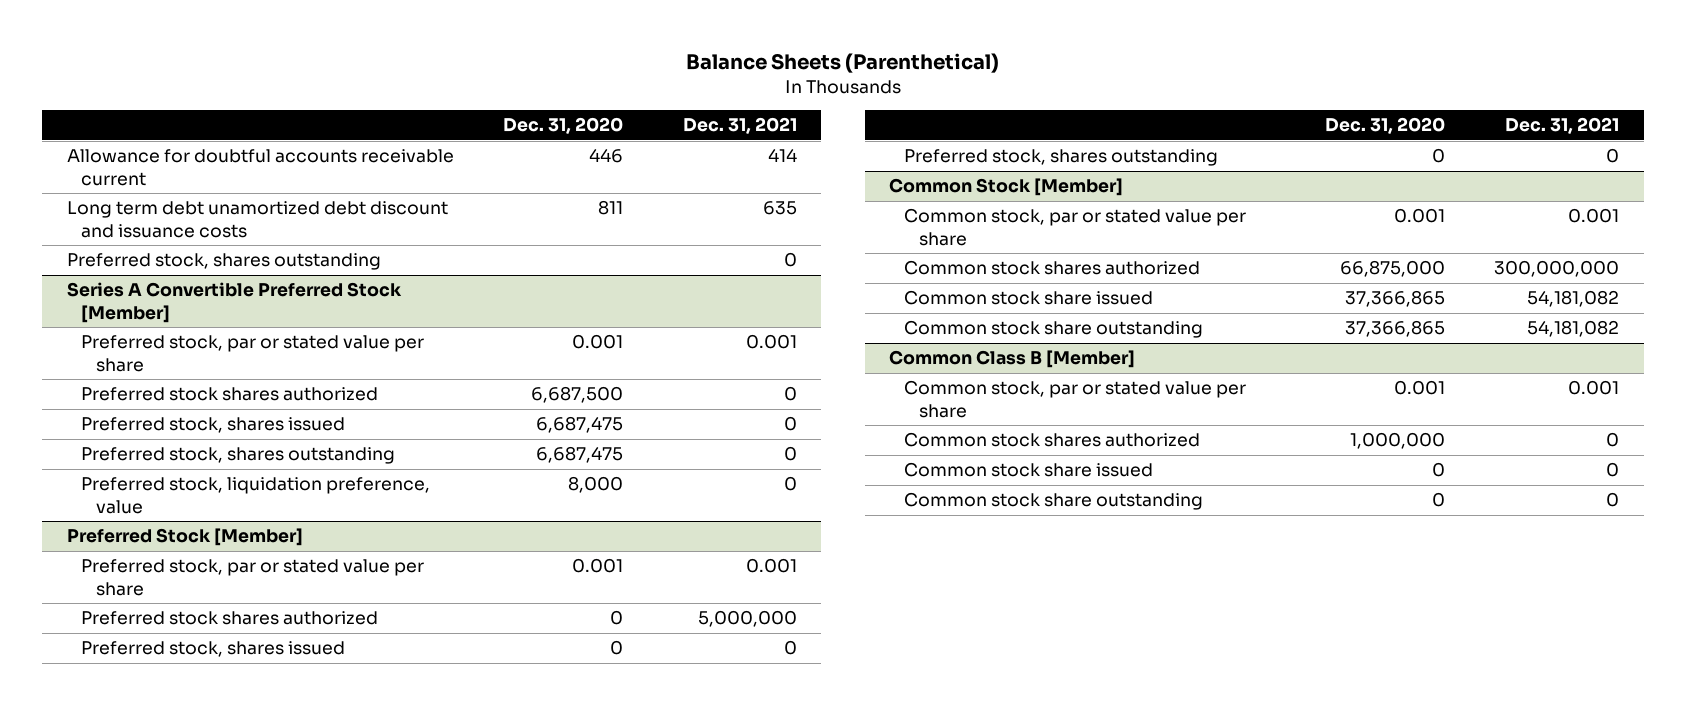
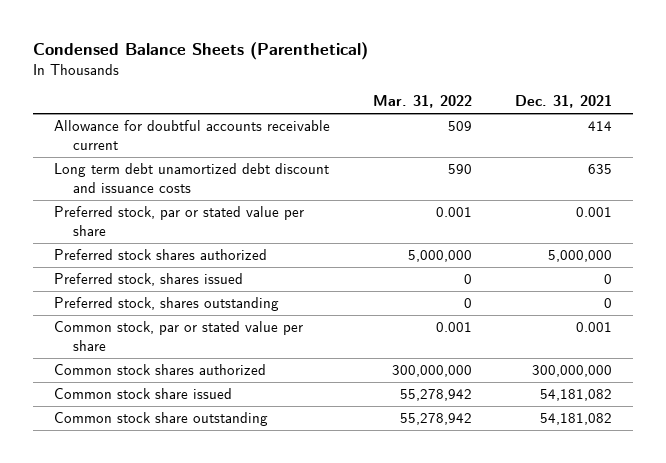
- Balance Sheets (Parenthetical)
+ Condensed Balance Sheets (Parenthetical)
- | Dec. 31, 2020 | Dec. 31, 2021
+ | Mar. 31, 2022 | Dec. 31, 2021
- Preferred stock, shares outstanding | | 0
- Series A Convertible Preferred Stock [Member]
- Preferred stock shares authorized | 6,687,500 | 0
- Preferred stock, shares issued | 6,687,475 | 0
- Preferred stock, shares outstanding | 6,687,475 | 0
- Preferred stock, liquidation preference, value | 8,000 | 0
- Preferred Stock [Member]
- Preferred stock, par or stated value per share | 0.001 | 0.001
- Common Stock [Member]
- Common Class B [Member]
- Common stock, par or stated value per share | 0.001 | 0.001
- Common stock shares authorized | 1,000,000 | 0
- Common stock share issued | 0 | 0
- Common stock share outstanding | 0 | 0

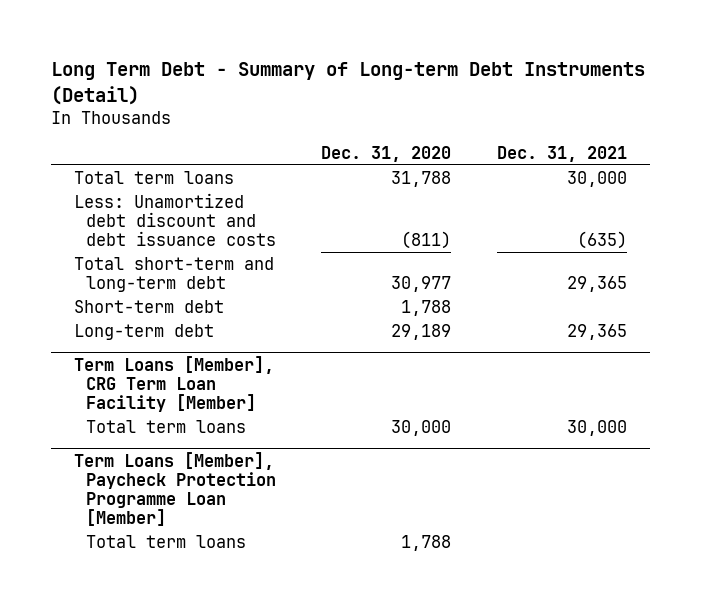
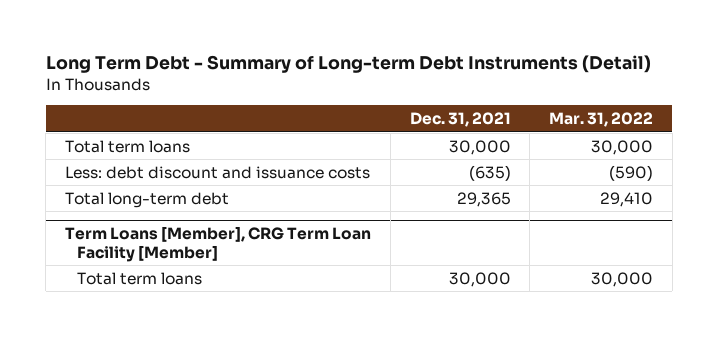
- | Dec. 31, 2020 | Dec. 31, 2021
+ | Dec. 31, 2021 | Mar. 31, 2022
- Less: Unamortized debt discount and debt issuance costs | (811) | (635)
- Total short-term and long-term debt | 30,977 | 29,365
- Short-term debt | 1,788 |
- Long-term debt | 29,189 | 29,365
+ Less: debt discount and issuance costs | (635) | (590)
+ Total long-term debt | 29,365 | 29,410
- Term Loans [Member], Paycheck Protection Programme Loan [Member]
- Total term loans | 1,788 |

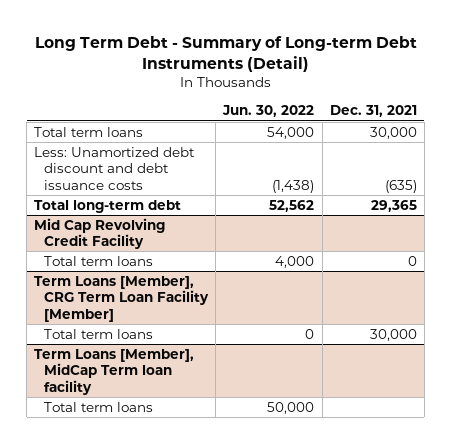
- | Dec. 31, 2021 | Mar. 31, 2022
+ | Jun. 30, 2022 | Dec. 31, 2021
- Less: debt discount and issuance costs | (635) | (590)
+ Less: Unamortized debt discount and debt issuance costs | (1,438) | (635)
+ Mid Cap Revolving Credit Facility
+ Total term loans | 4,000 | 0
+ Term Loans [Member], MidCap Term loan facility
+ Total term loans | 50,000 |

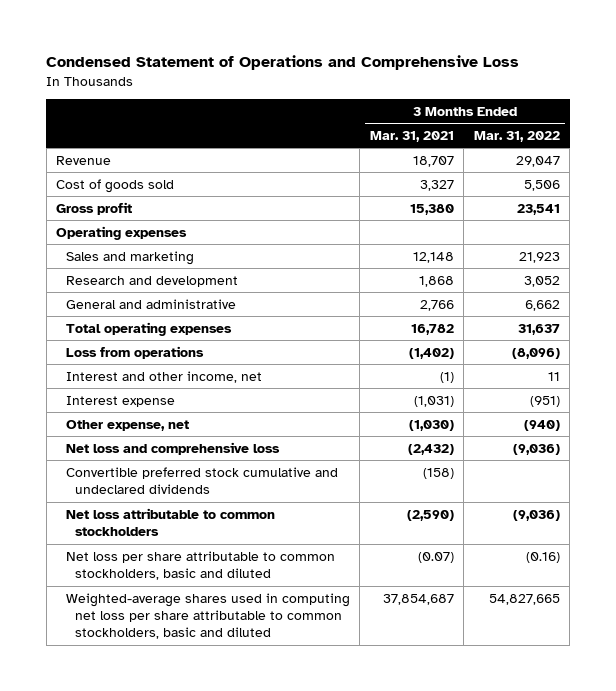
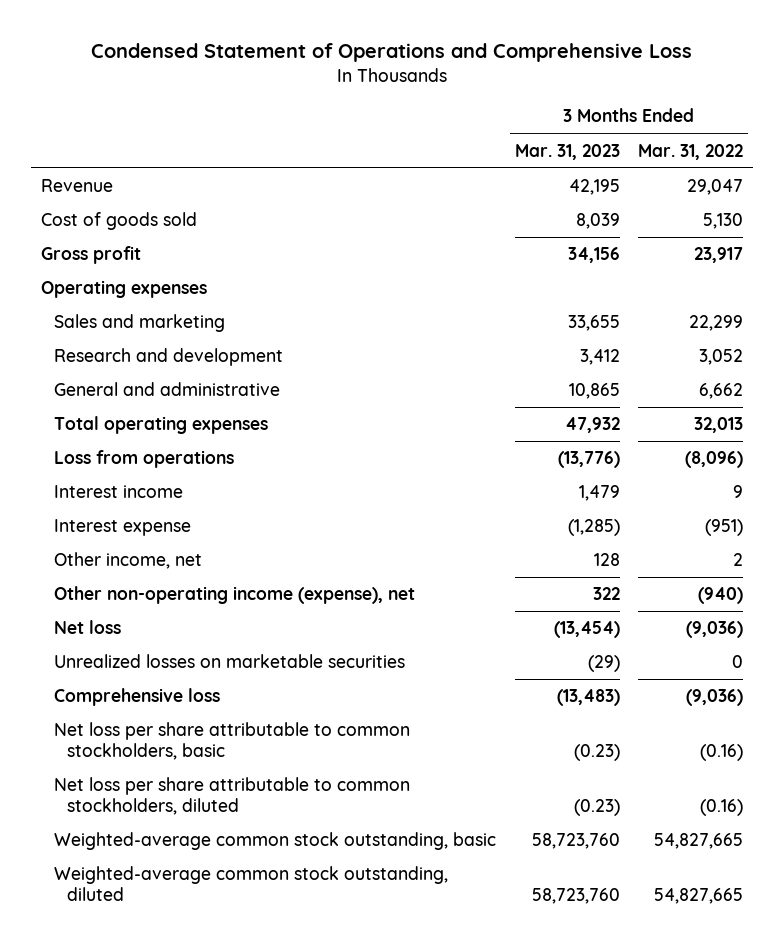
- | 3 Months Ended Mar. 31, 2021 | 3 Months Ended Mar. 31, 2022
+ | 3 Months Ended Mar. 31, 2023 | 3 Months Ended Mar. 31, 2022
- Cost of goods sold | 3,327 | 5,506
- Gross profit | 15,380 | 23,541
+ Cost of goods sold | 8,039 | 5,130
+ Gross profit | 34,156 | 23,917
- Sales and marketing | 12,148 | 21,923
+ Sales and marketing | 33,655 | 22,299
- Total operating expenses | 16,782 | 31,637
+ Total operating expenses | 47,932 | 32,013
- Interest and other income, net | (1) | 11
+ Interest income | 1,479 | 9
- Other expense, net | (1,030) | (940)
- Net loss and comprehensive loss | (2,432) | (9,036)
- Convertible preferred stock cumulative and undeclared dividends | (158) |
- Net loss attributable to common stockholders | (2,590) | (9,036)
- Net loss per share attributable to common stockholders, basic and diluted | (0.07) | (0.16)
- Weighted-average shares used in computing net loss per share attributable to common stockholders, basic and diluted | 37,854,687 | 54,827,665
+ Other income, net | 128 | 2
+ Other non-operating income (expense), net | 322 | (940)
+ Net loss | (13,454) | (9,036)
+ Unrealized losses on marketable securities | (29) | 0
+ Comprehensive loss | (13,483) | (9,036)
+ Net loss per share attributable to common stockholders, basic | (0.23) | (0.16)
+ Net loss per share attributable to common stockholders, diluted | (0.23) | (0.16)
+ Weighted-average common stock outstanding, basic | 58,723,760 | 54,827,665
+ Weighted-average common stock outstanding, diluted | 58,723,760 | 54,827,665

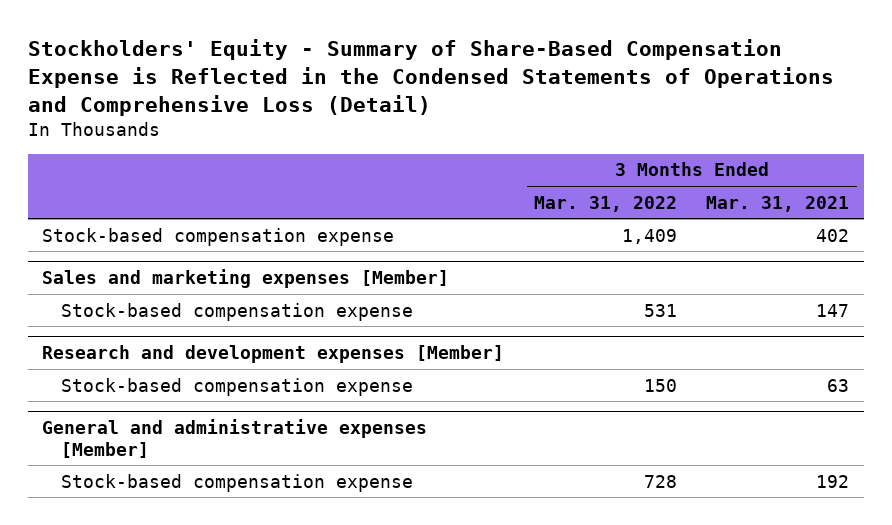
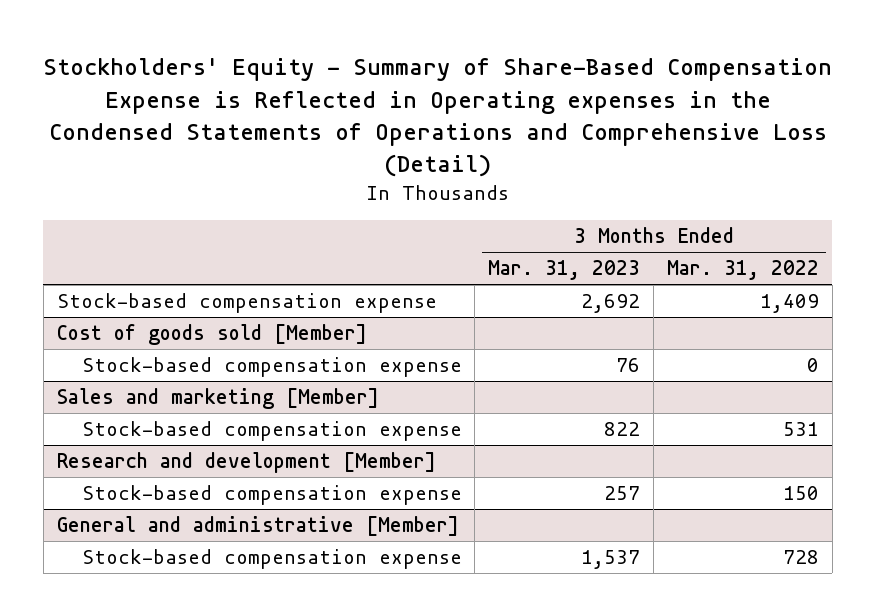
- Stockholders' Equity - Summary of Share-Based Compensation Expense is Reflected in the Condensed Statements of Operations and Comprehensive Loss (Detail)
+ Stockholders' Equity - Summary of Share-Based Compensation Expense is Reflected in Operating expenses in the Condensed Statements of Operations and Comprehensive Loss (Detail)
- | 3 Months Ended Mar. 31, 2022 | 3 Months Ended Mar. 31, 2021
+ | 3 Months Ended Mar. 31, 2023 | 3 Months Ended Mar. 31, 2022
- Sales and marketing expenses [Member]
+ Cost of goods sold [Member]
+ Stock-based compensation expense | 76 | 0
+ Sales and marketing [Member]
- Research and development expenses [Member]
+ Research and development [Member]
- General and administrative expenses [Member]
+ General and administrative [Member]

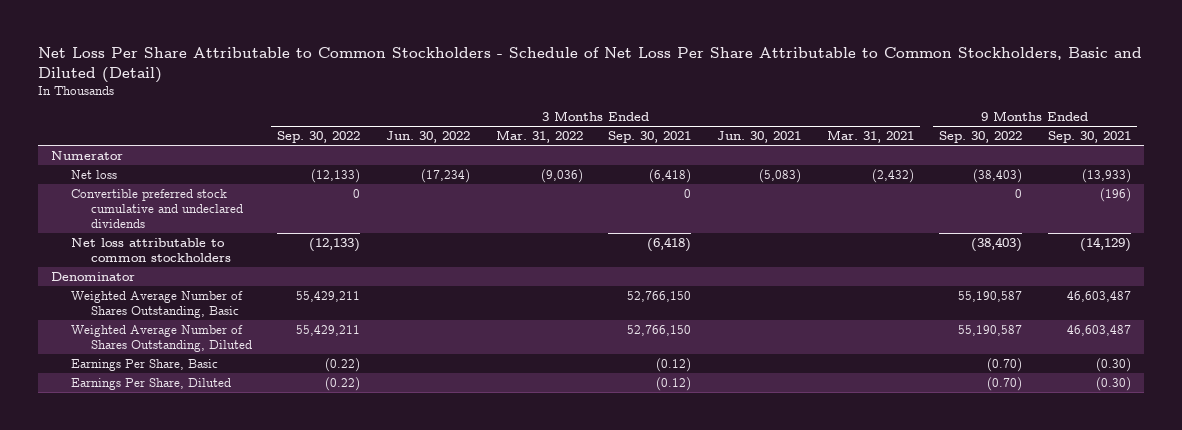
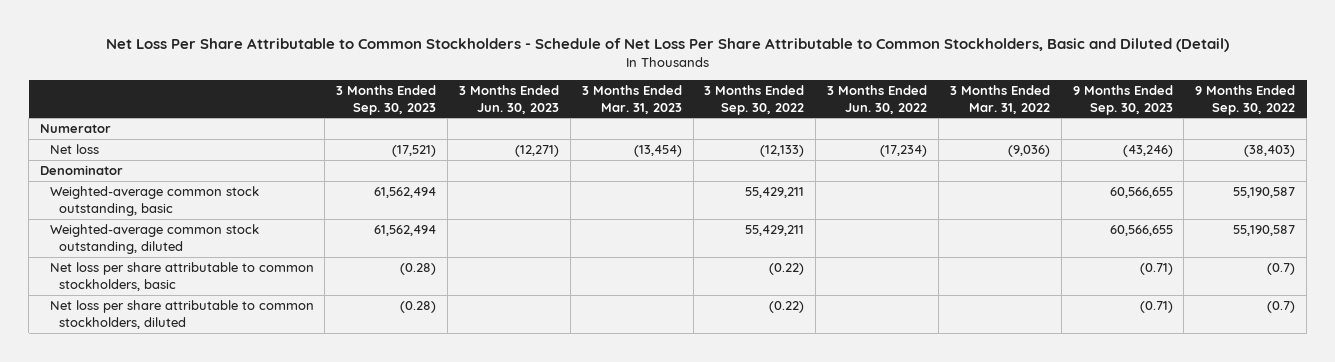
- | 3 Months Ended Sep. 30, 2022 | 3 Months Ended Jun. 30, 2022 | 3 Months Ended Mar. 31, 2022 | 3 Months Ended Sep. 30, 2021 | 3 Months Ended Jun. 30, 2021 | 3 Months Ended Mar. 31, 2021 | 9 Months Ended Sep. 30, 2022 | 9 Months Ended Sep. 30, 2021
+ | 3 Months Ended Sep. 30, 2023 | 3 Months Ended Jun. 30, 2023 | 3 Months Ended Mar. 31, 2023 | 3 Months Ended Sep. 30, 2022 | 3 Months Ended Jun. 30, 2022 | 3 Months Ended Mar. 31, 2022 | 9 Months Ended Sep. 30, 2023 | 9 Months Ended Sep. 30, 2022
- Convertible preferred stock cumulative and undeclared dividends | 0 | | | 0 | | | 0 | (196)
- Net loss attributable to common stockholders | (12,133) | | | (6,418) | | | (38,403) | (14,129)
- Weighted Average Number of Shares Outstanding, Basic | 55,429,211 | | | 52,766,150 | | | 55,190,587 | 46,603,487
- Weighted Average Number of Shares Outstanding, Diluted | 55,429,211 | | | 52,766,150 | | | 55,190,587 | 46,603,487
- Earnings Per Share, Basic | (0.22) | | | (0.12) | | | (0.70) | (0.30)
- Earnings Per Share, Diluted | (0.22) | | | (0.12) | | | (0.70) | (0.30)
+ Weighted-average common stock outstanding, basic | 61,562,494 | | | 55,429,211 | | | 60,566,655 | 55,190,587
+ Weighted-average common stock outstanding, diluted | 61,562,494 | | | 55,429,211 | | | 60,566,655 | 55,190,587
+ Net loss per share attributable to common stockholders, basic | (0.28) | | | (0.22) | | | (0.71) | (0.7)
+ Net loss per share attributable to common stockholders, diluted | (0.28) | | | (0.22) | | | (0.71) | (0.7)

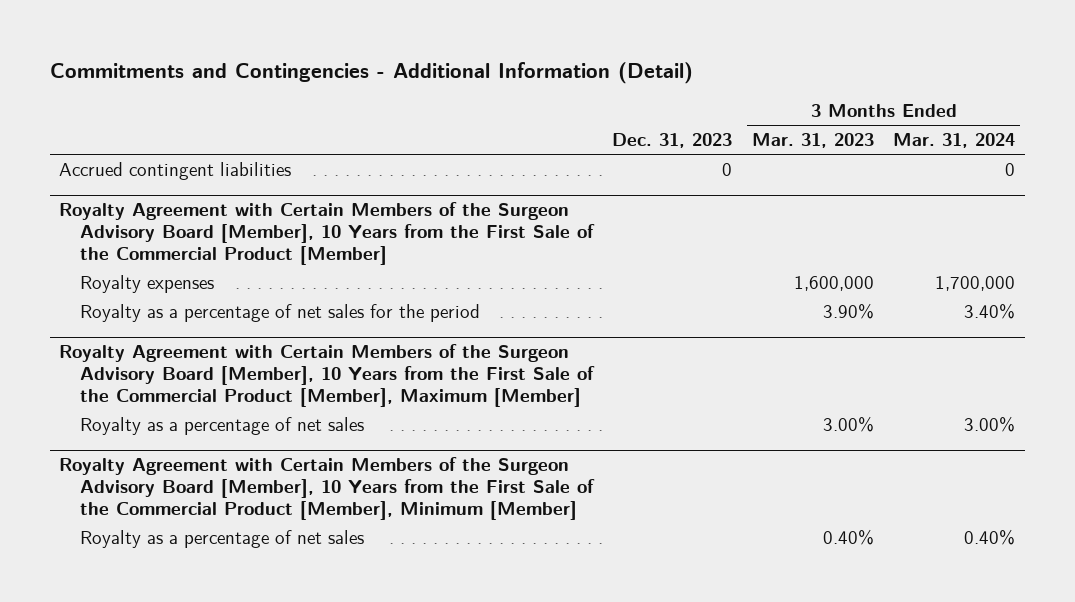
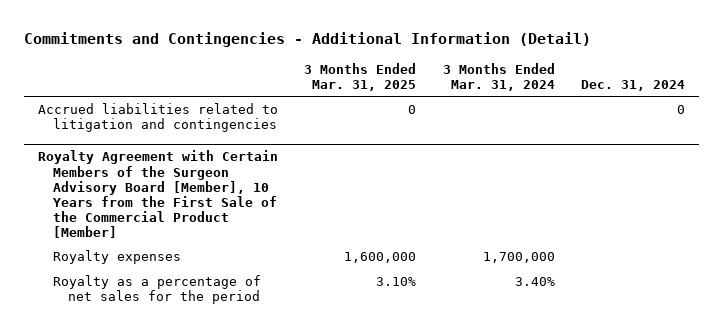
- | Dec. 31, 2023 | 3 Months Ended Mar. 31, 2023 | 3 Months Ended Mar. 31, 2024
+ | 3 Months Ended Mar. 31, 2025 | 3 Months Ended Mar. 31, 2024 | Dec. 31, 2024
- Accrued contingent liabilities | 0 | | 0
+ Accrued liabilities related to litigation and contingencies | 0 | | 0
- Royalty Agreement with Certain Members of the Surgeon Advisory Board [Member], 10 Years from the First Sale of the Commercial Product [Member], Maximum [Member]
- Royalty as a percentage of net sales | | 3.00% | 3.00%
- Royalty Agreement with Certain Members of the Surgeon Advisory Board [Member], 10 Years from the First Sale of the Commercial Product [Member], Minimum [Member]
- Royalty as a percentage of net sales | | 0.40% | 0.40%

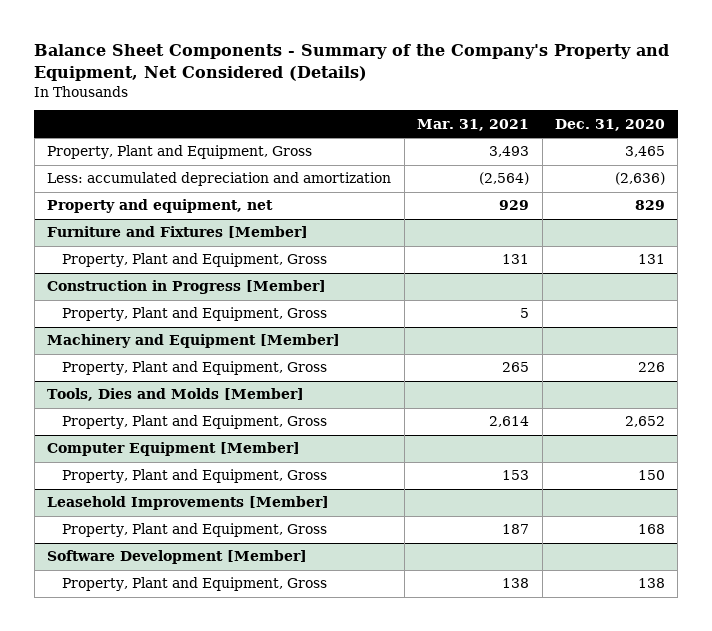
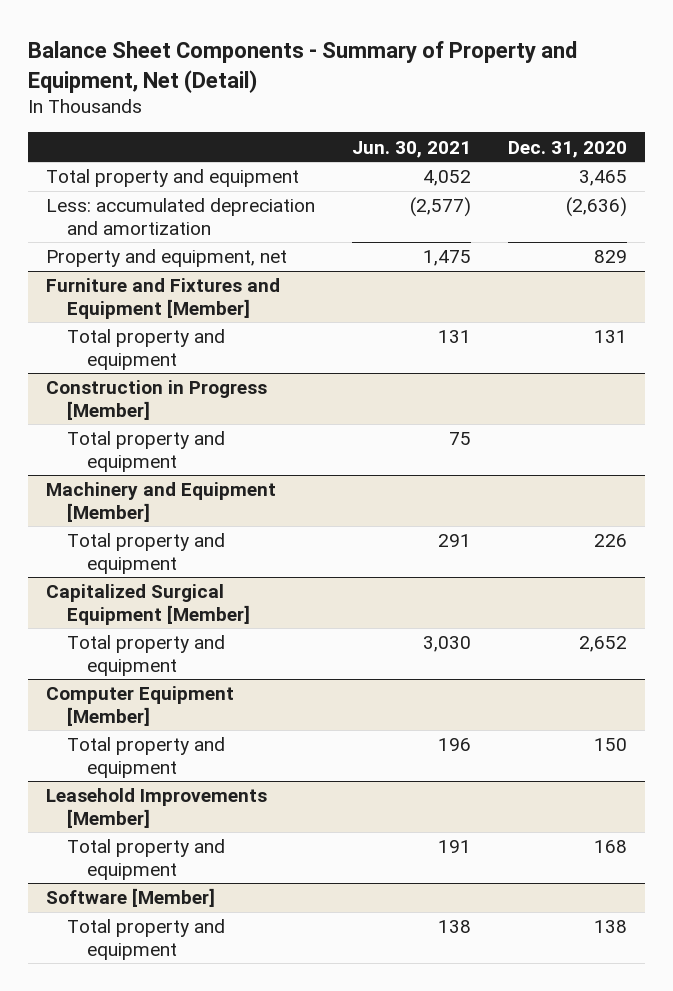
- Balance Sheet Components - Summary of the Company's Property and Equipment, Net Considered (Details)
+ Balance Sheet Components - Summary of Property and Equipment, Net (Detail)
- | Mar. 31, 2021 | Dec. 31, 2020
+ | Jun. 30, 2021 | Dec. 31, 2020
- Property, Plant and Equipment, Gross | 3,493 | 3,465
+ Total property and equipment | 4,052 | 3,465
- Furniture and Fixtures [Member]
- Property, Plant and Equipment, Gross | 131 | 131
+ Furniture and Fixtures and Equipment [Member]
+ Total property and equipment | 131 | 131
@ Construction in Progress [Member]
- Property, Plant and Equipment, Gross | 5 |
+ Total property and equipment | 75 |
@ Machinery and Equipment [Member]
- Property, Plant and Equipment, Gross | 265 | 226
- Tools, Dies and Molds [Member]
- Property, Plant and Equipment, Gross | 2,614 | 2,652
@ Machinery and Equipment [Member]
+ Total property and equipment | 291 | 226
+ Capitalized Surgical Equipment [Member]
+ Total property and equipment | 3,030 | 2,652
@ Computer Equipment [Member]
- Property, Plant and Equipment, Gross | 153 | 150
+ Total property and equipment | 196 | 150
@ Leasehold Improvements [Member]
- Property, Plant and Equipment, Gross | 187 | 168
- Software Development [Member]
- Property, Plant and Equipment, Gross | 138 | 138
@ Leasehold Improvements [Member]
+ Total property and equipment | 191 | 168
+ Software [Member]
+ Total property and equipment | 138 | 138

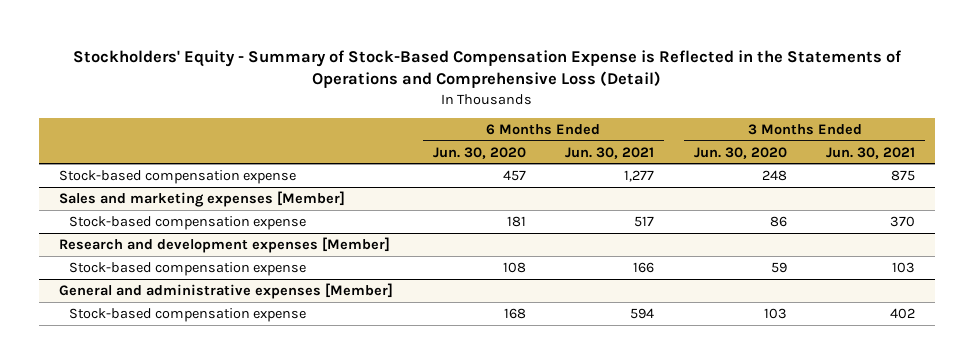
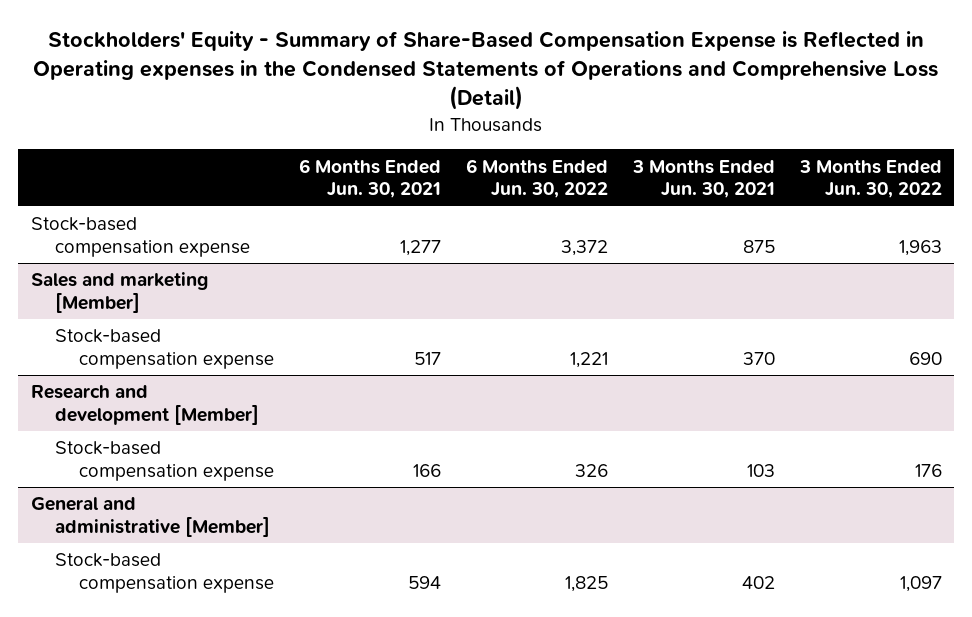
- Stockholders' Equity - Summary of Stock-Based Compensation Expense is Reflected in the Statements of Operations and Comprehensive Loss (Detail)
+ Stockholders' Equity - Summary of Share-Based Compensation Expense is Reflected in Operating expenses in the Condensed Statements of Operations and Comprehensive Loss (Detail)
- | 6 Months Ended Jun. 30, 2020 | 6 Months Ended Jun. 30, 2021 | 3 Months Ended Jun. 30, 2020 | 3 Months Ended Jun. 30, 2021
+ | 6 Months Ended Jun. 30, 2021 | 6 Months Ended Jun. 30, 2022 | 3 Months Ended Jun. 30, 2021 | 3 Months Ended Jun. 30, 2022
- Sales and marketing expenses [Member]
+ Sales and marketing [Member]
- Research and development expenses [Member]
+ Research and development [Member]
- General and administrative expenses [Member]
+ General and administrative [Member]

